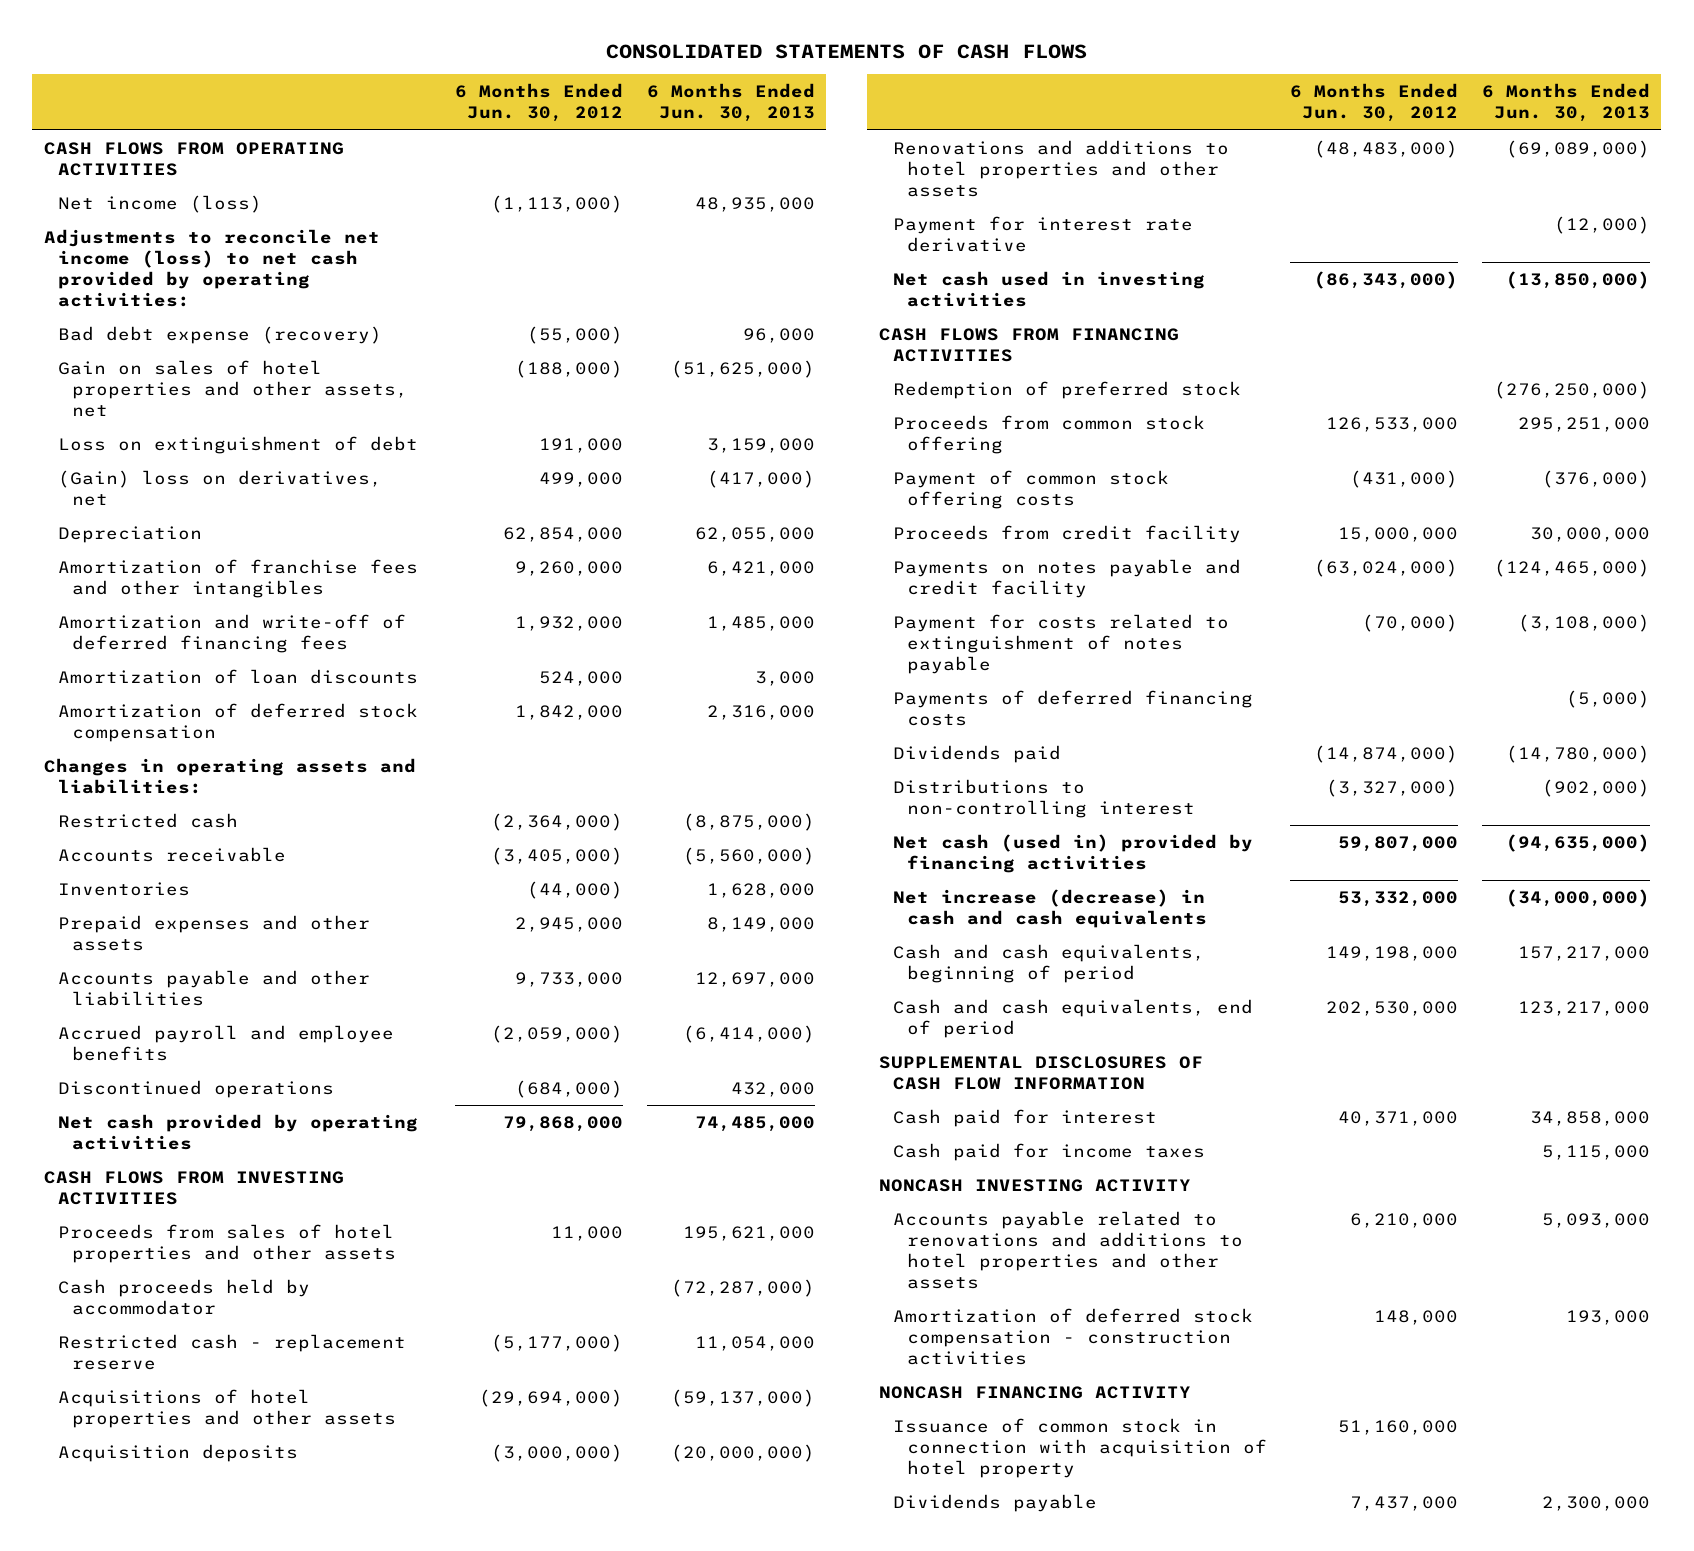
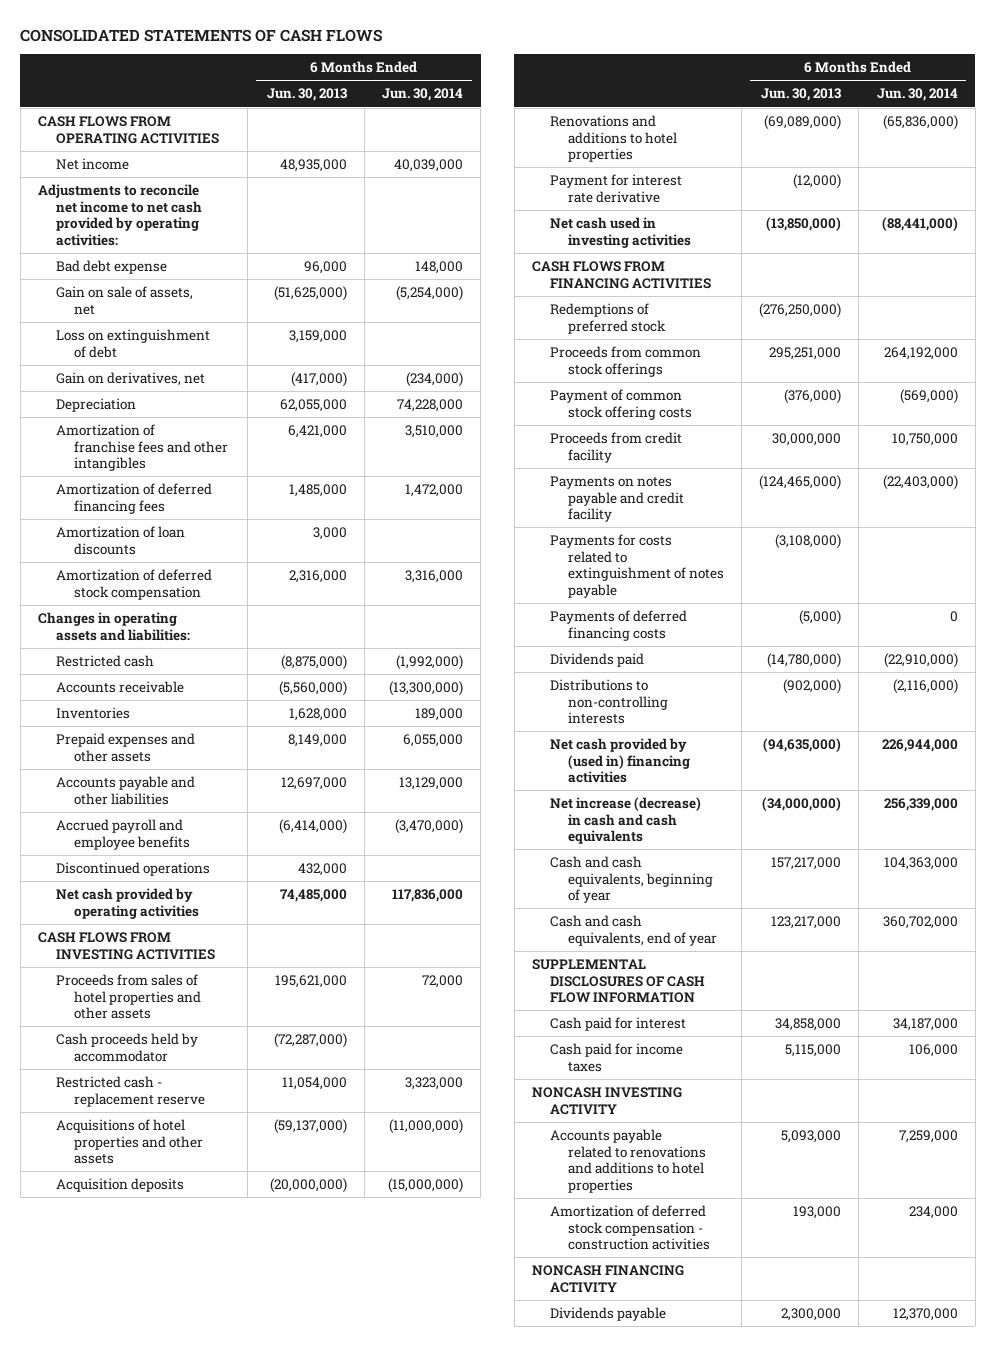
- | 6 Months Ended Jun. 30, 2012 | 6 Months Ended Jun. 30, 2013
+ | 6 Months Ended Jun. 30, 2013 | 6 Months Ended Jun. 30, 2014
- Net income (loss) | (1,113,000) | 48,935,000
- Adjustments to reconcile net income (loss) to net cash provided by operating activities:
- Bad debt expense (recovery) | (55,000) | 96,000
- Gain on sales of hotel properties and other assets, net | (188,000) | (51,625,000)
+ Net income | 48,935,000 | 40,039,000
+ Adjustments to reconcile net income to net cash provided by operating activities:
+ Bad debt expense | 96,000 | 148,000
+ Gain on sale of assets, net | (51,625,000) | (5,254,000)
- (Gain) loss on derivatives, net | 499,000 | (417,000)
+ Gain on derivatives, net | (417,000) | (234,000)
- Amortization and write-off of deferred financing fees | 1,932,000 | 1,485,000
+ Amortization of deferred financing fees | 1,485,000 | 1,472,000
- Renovations and additions to hotel properties and other assets | (48,483,000) | (69,089,000)
+ Renovations and additions to hotel properties | (69,089,000) | (65,836,000)
- Redemption of preferred stock | | (276,250,000)
- Proceeds from common stock offering | 126,533,000 | 295,251,000
+ Redemptions of preferred stock | (276,250,000) |
+ Proceeds from common stock offerings | 295,251,000 | 264,192,000
- Payment for costs related to extinguishment of notes payable | (70,000) | (3,108,000)
+ Payments for costs related to extinguishment of notes payable | (3,108,000) |
- Distributions to non-controlling interest | (3,327,000) | (902,000)
- Net cash (used in) provided by financing activities | 59,807,000 | (94,635,000)
+ Distributions to non-controlling interests | (902,000) | (2,116,000)
+ Net cash provided by (used in) financing activities | (94,635,000) | 226,944,000
- Cash and cash equivalents, beginning of period | 149,198,000 | 157,217,000
- Cash and cash equivalents, end of period | 202,530,000 | 123,217,000
+ Cash and cash equivalents, beginning of year | 157,217,000 | 104,363,000
+ Cash and cash equivalents, end of year | 123,217,000 | 360,702,000
- Accounts payable related to renovations and additions to hotel properties and other assets | 6,210,000 | 5,093,000
+ Accounts payable related to renovations and additions to hotel properties | 5,093,000 | 7,259,000
- Issuance of common stock in connection with acquisition of hotel property | 51,160,000 |

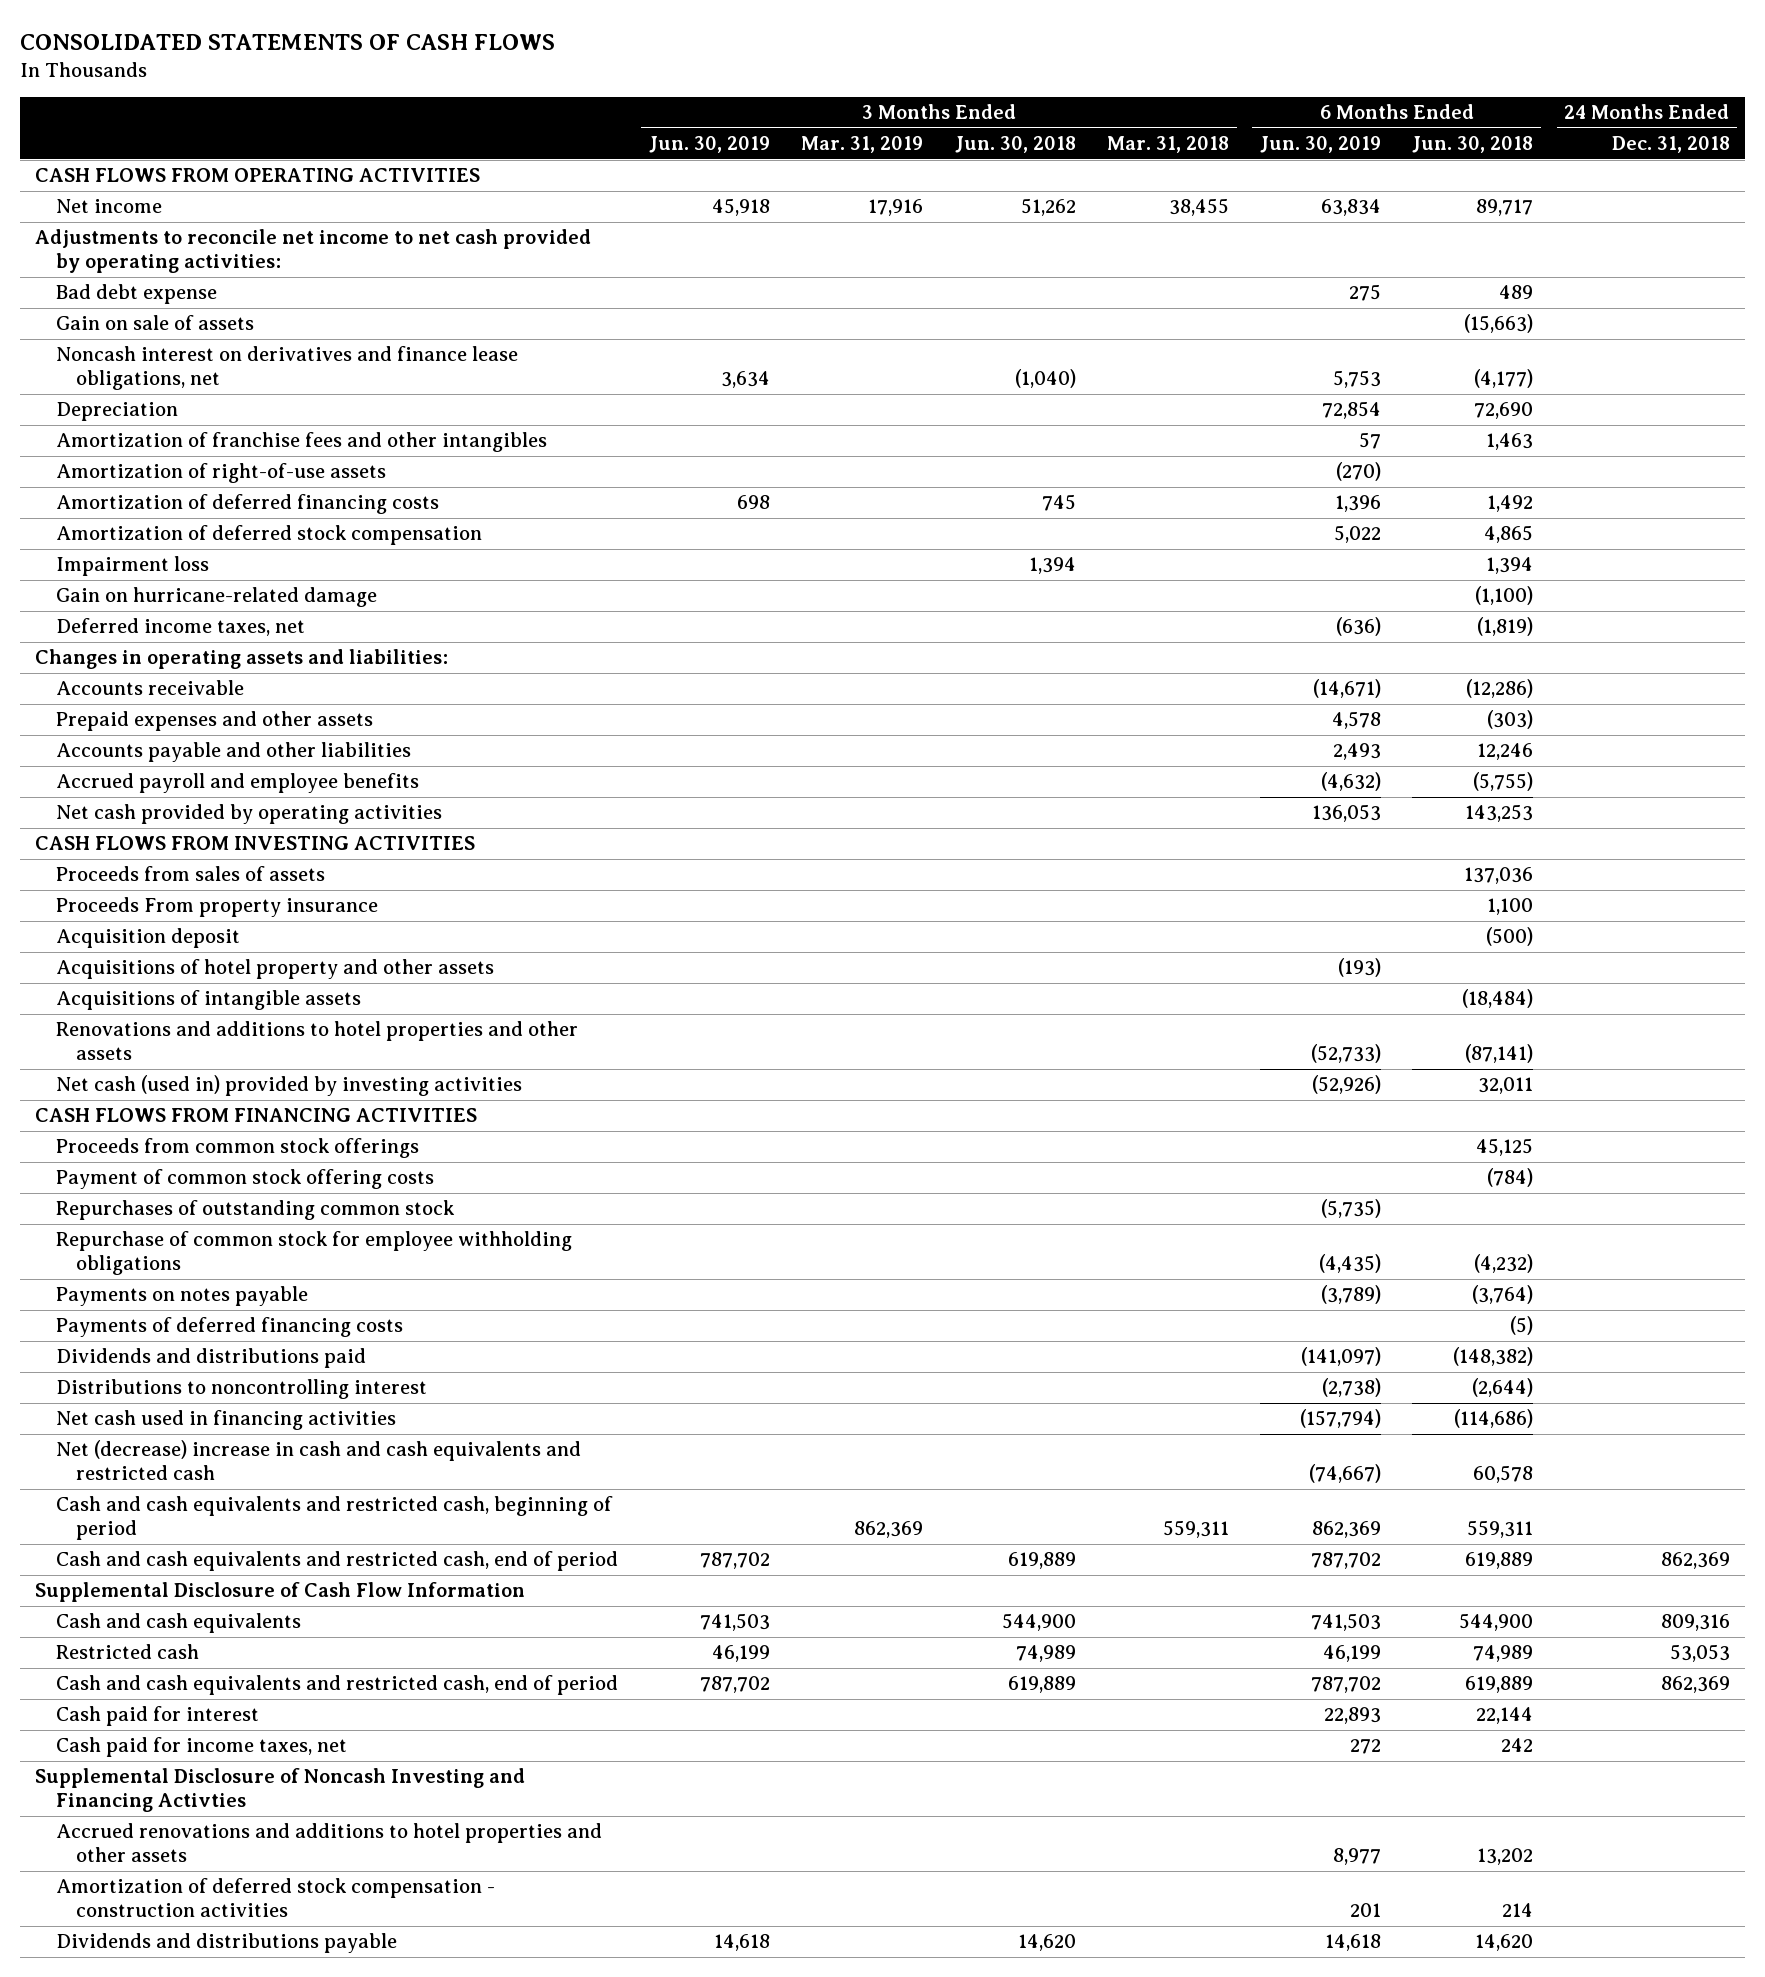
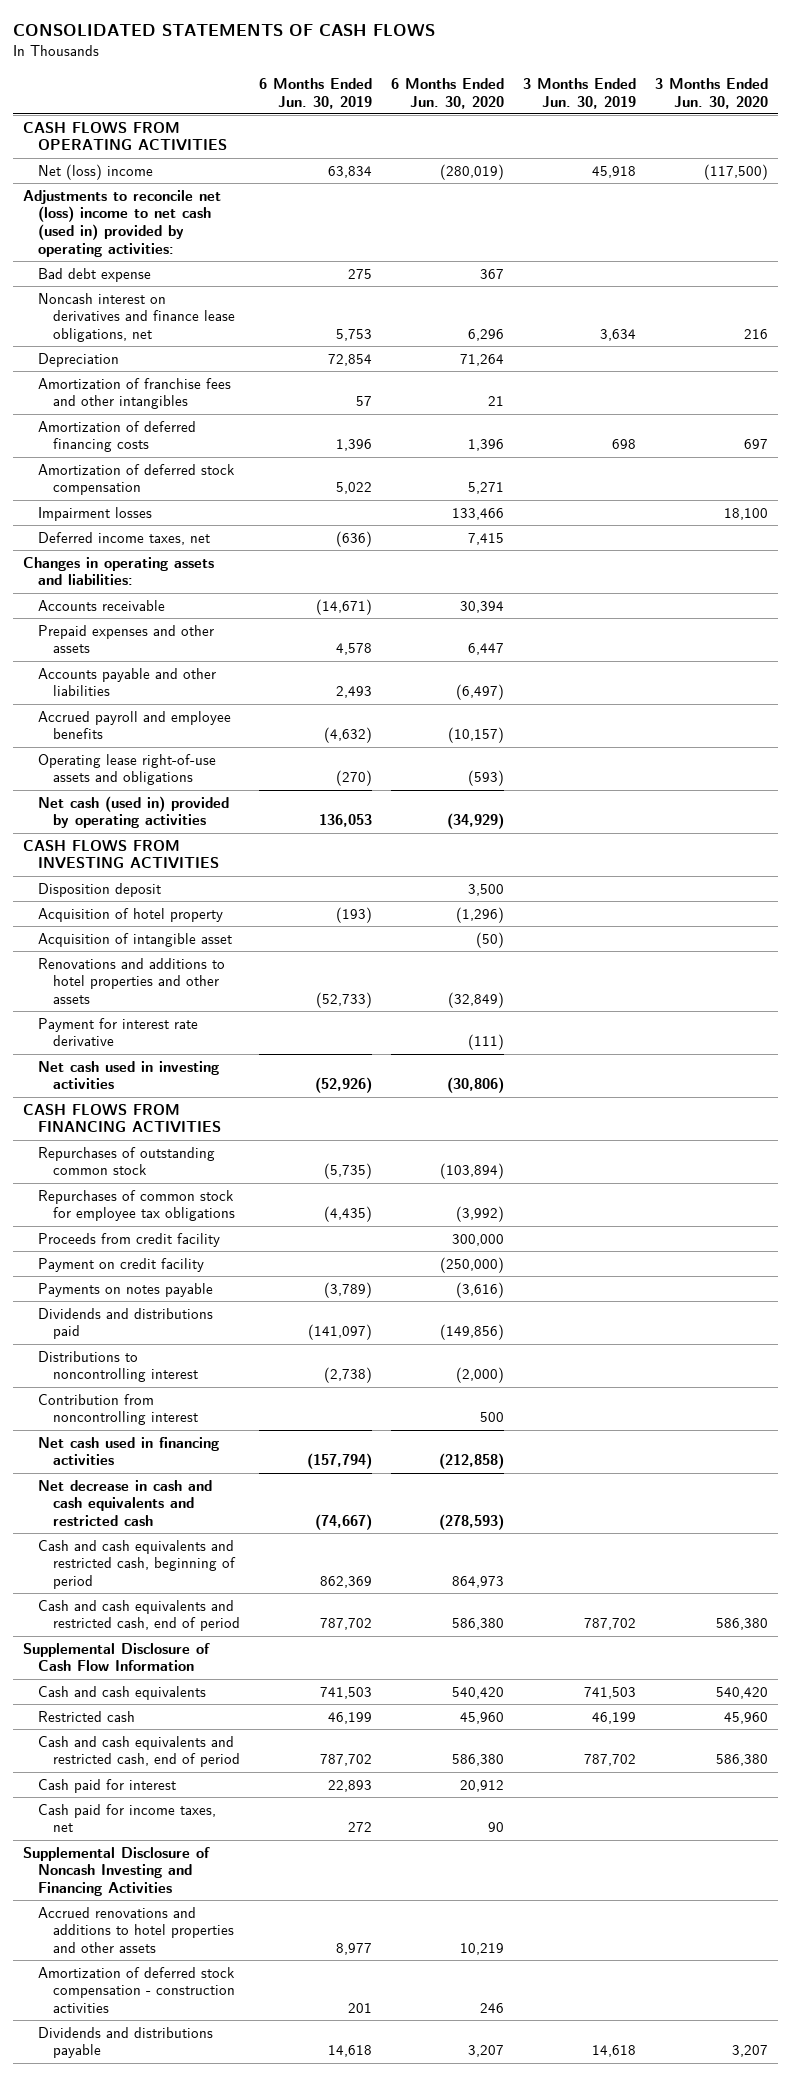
- | 3 Months Ended Jun. 30, 2019 | 3 Months Ended Mar. 31, 2019 | 3 Months Ended Jun. 30, 2018 | 3 Months Ended Mar. 31, 2018 | 6 Months Ended Jun. 30, 2019 | 6 Months Ended Jun. 30, 2018 | 24 Months Ended Dec. 31, 2018
+ | 6 Months Ended Jun. 30, 2019 | 6 Months Ended Jun. 30, 2020 | 3 Months Ended Jun. 30, 2019 | 3 Months Ended Jun. 30, 2020
- Net income | 45,918 | 17,916 | 51,262 | 38,455 | 63,834 | 89,717 |
- Adjustments to reconcile net income to net cash provided by operating activities:
+ Net (loss) income | 63,834 | (280,019) | 45,918 | (117,500)
+ Adjustments to reconcile net (loss) income to net cash (used in) provided by operating activities:
- Gain on sale of assets | | | | | | (15,663) |
- Amortization of right-of-use assets | | | | | (270) | |
- Impairment loss | | | 1,394 | | | 1,394 |
- Gain on hurricane-related damage | | | | | | (1,100) |
+ Impairment losses | | 133,466 | | 18,100
- Net cash provided by operating activities | | | | | 136,053 | 143,253 |
+ Operating lease right-of-use assets and obligations | (270) | (593) | |
+ Net cash (used in) provided by operating activities | 136,053 | (34,929) | |
- Proceeds from sales of assets | | | | | | 137,036 |
- Proceeds From property insurance | | | | | | 1,100 |
- Acquisition deposit | | | | | | (500) |
- Acquisitions of hotel property and other assets | | | | | (193) | |
- Acquisitions of intangible assets | | | | | | (18,484) |
+ Disposition deposit | | 3,500 | |
+ Acquisition of hotel property | (193) | (1,296) | |
+ Acquisition of intangible asset | | (50) | |
- Net cash (used in) provided by investing activities | | | | | (52,926) | 32,011 |
+ Payment for interest rate derivative | | (111) | |
+ Net cash used in investing activities | (52,926) | (30,806) | |
- Proceeds from common stock offerings | | | | | | 45,125 |
- Payment of common stock offering costs | | | | | | (784) |
- Repurchase of common stock for employee withholding obligations | | | | | (4,435) | (4,232) |
+ Repurchases of common stock for employee tax obligations | (4,435) | (3,992) | |
+ Proceeds from credit facility | | 300,000 | |
+ Payment on credit facility | | (250,000) | |
- Payments of deferred financing costs | | | | | | (5) |
+ Contribution from noncontrolling interest | | 500 | |
- Net (decrease) increase in cash and cash equivalents and restricted cash | | | | | (74,667) | 60,578 |
+ Net decrease in cash and cash equivalents and restricted cash | (74,667) | (278,593) | |
- Supplemental Disclosure of Noncash Investing and Financing Activties
+ Supplemental Disclosure of Noncash Investing and Financing Activities

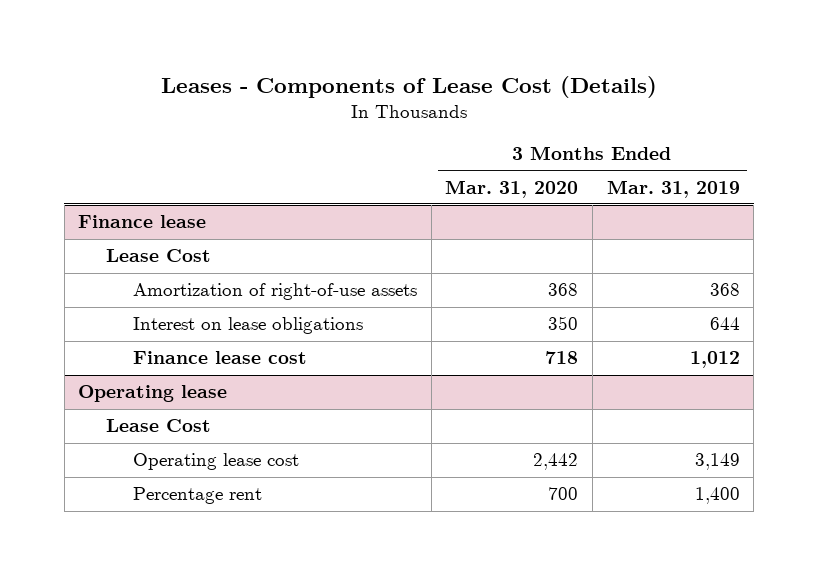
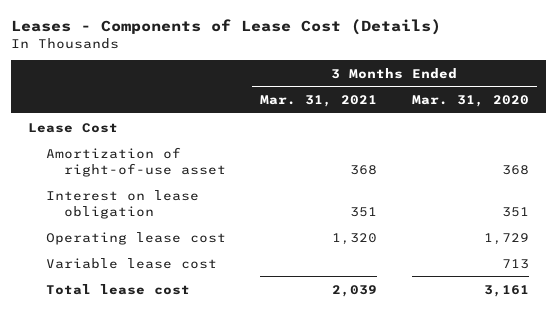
- | 3 Months Ended Mar. 31, 2020 | 3 Months Ended Mar. 31, 2019
+ | 3 Months Ended Mar. 31, 2021 | 3 Months Ended Mar. 31, 2020
- Finance lease
- Amortization of right-of-use assets | 368 | 368
- Interest on lease obligations | 350 | 644
- Finance lease cost | 718 | 1,012
- Operating lease
- Lease Cost
- Operating lease cost | 2,442 | 3,149
- Percentage rent | 700 | 1,400
+ Amortization of right-of-use asset | 368 | 368
+ Interest on lease obligation | 351 | 351
+ Operating lease cost | 1,320 | 1,729
+ Variable lease cost | | 713
+ Total lease cost | 2,039 | 3,161

